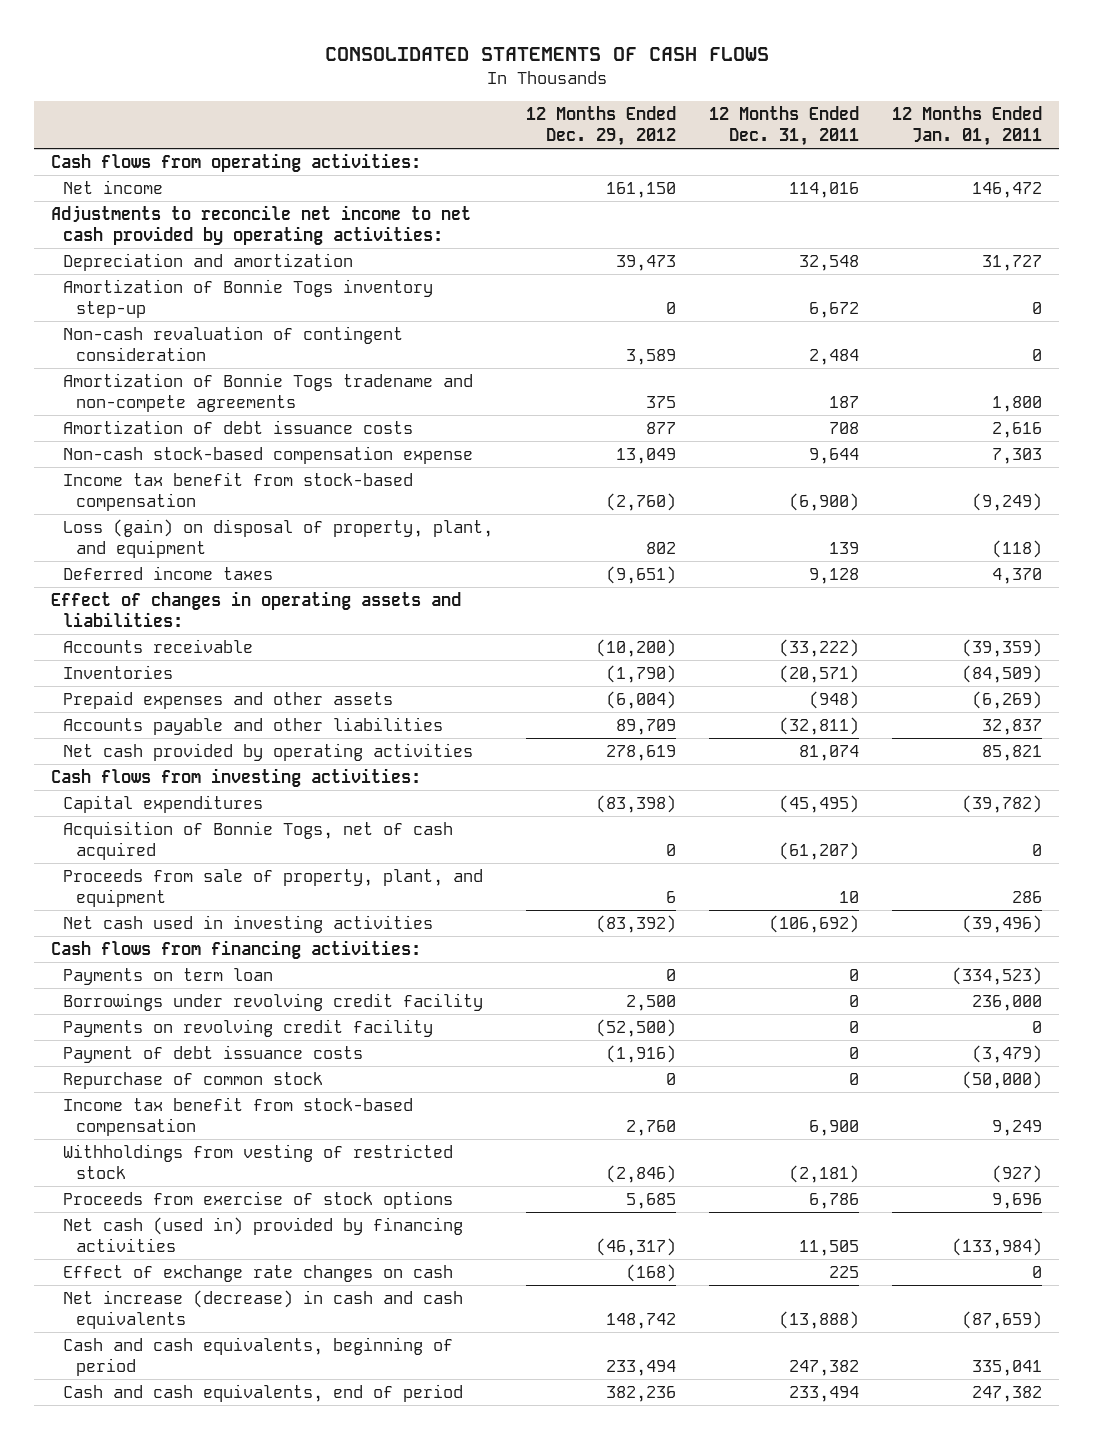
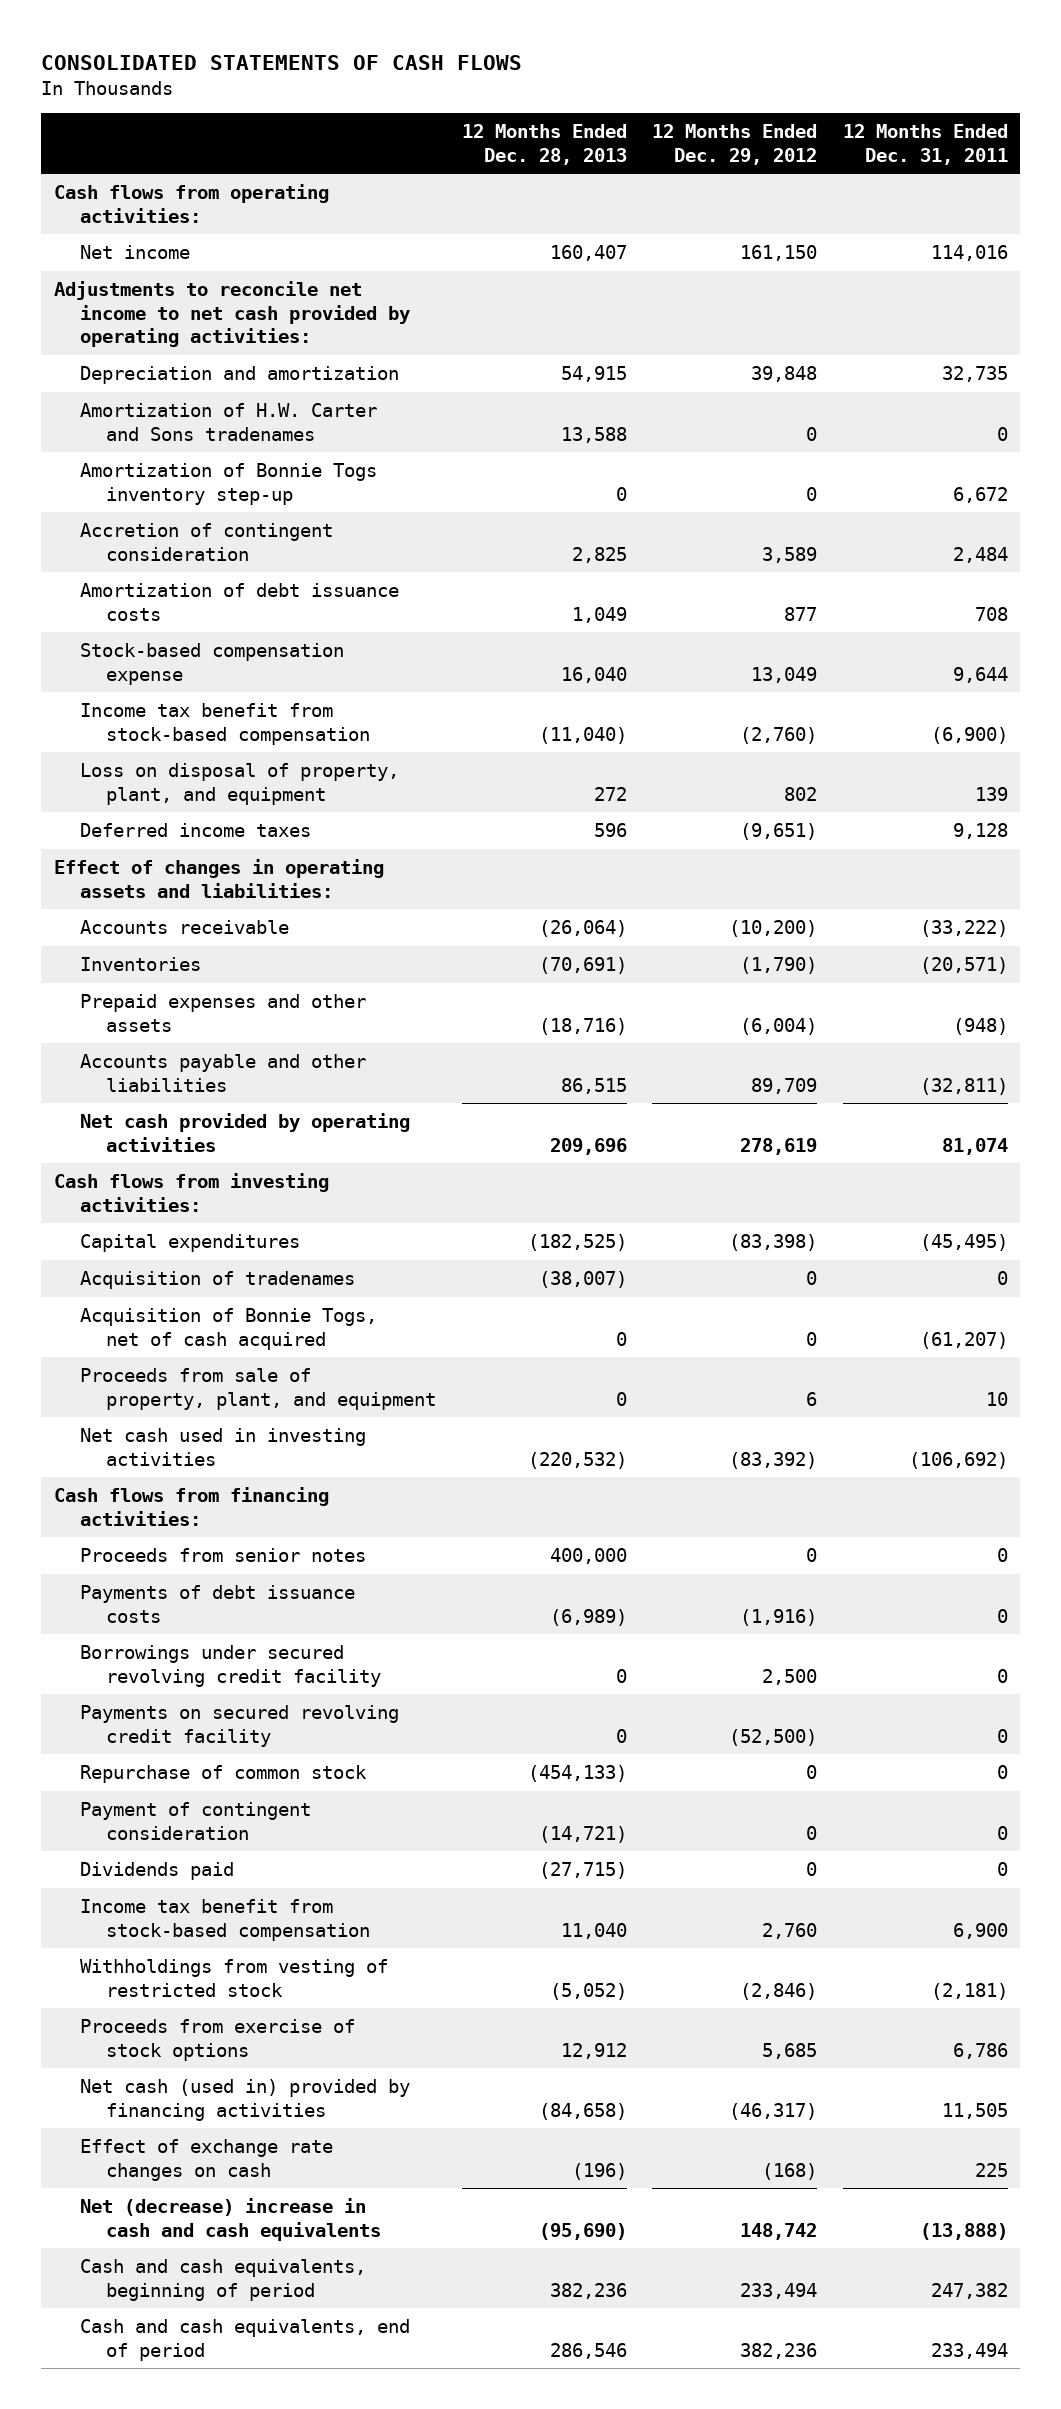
- | 12 Months Ended Dec. 29, 2012 | 12 Months Ended Dec. 31, 2011 | 12 Months Ended Jan. 01, 2011
+ | 12 Months Ended Dec. 28, 2013 | 12 Months Ended Dec. 29, 2012 | 12 Months Ended Dec. 31, 2011
- Depreciation and amortization | 39,473 | 32,548 | 31,727
+ Depreciation and amortization | 54,915 | 39,848 | 32,735
+ Amortization of H.W. Carter and Sons tradenames | 13,588 | 0 | 0
- Non-cash revaluation of contingent consideration | 3,589 | 2,484 | 0
- Amortization of Bonnie Togs tradename and non-compete agreements | 375 | 187 | 1,800
+ Accretion of contingent consideration | 2,825 | 3,589 | 2,484
- Non-cash stock-based compensation expense | 13,049 | 9,644 | 7,303
+ Stock-based compensation expense | 16,040 | 13,049 | 9,644
- Loss (gain) on disposal of property, plant, and equipment | 802 | 139 | (118)
+ Loss on disposal of property, plant, and equipment | 272 | 802 | 139
+ Acquisition of tradenames | (38,007) | 0 | 0
- Payments on term loan | 0 | 0 | (334,523)
- Borrowings under revolving credit facility | 2,500 | 0 | 236,000
- Payments on revolving credit facility | (52,500) | 0 | 0
- Payment of debt issuance costs | (1,916) | 0 | (3,479)
+ Proceeds from senior notes | 400,000 | 0 | 0
+ Payments of debt issuance costs | (6,989) | (1,916) | 0
+ Borrowings under secured revolving credit facility | 0 | 2,500 | 0
+ Payments on secured revolving credit facility | 0 | (52,500) | 0
+ Payment of contingent consideration | (14,721) | 0 | 0
+ Dividends paid | (27,715) | 0 | 0
- Net increase (decrease) in cash and cash equivalents | 148,742 | (13,888) | (87,659)
+ Net (decrease) increase in cash and cash equivalents | (95,690) | 148,742 | (13,888)

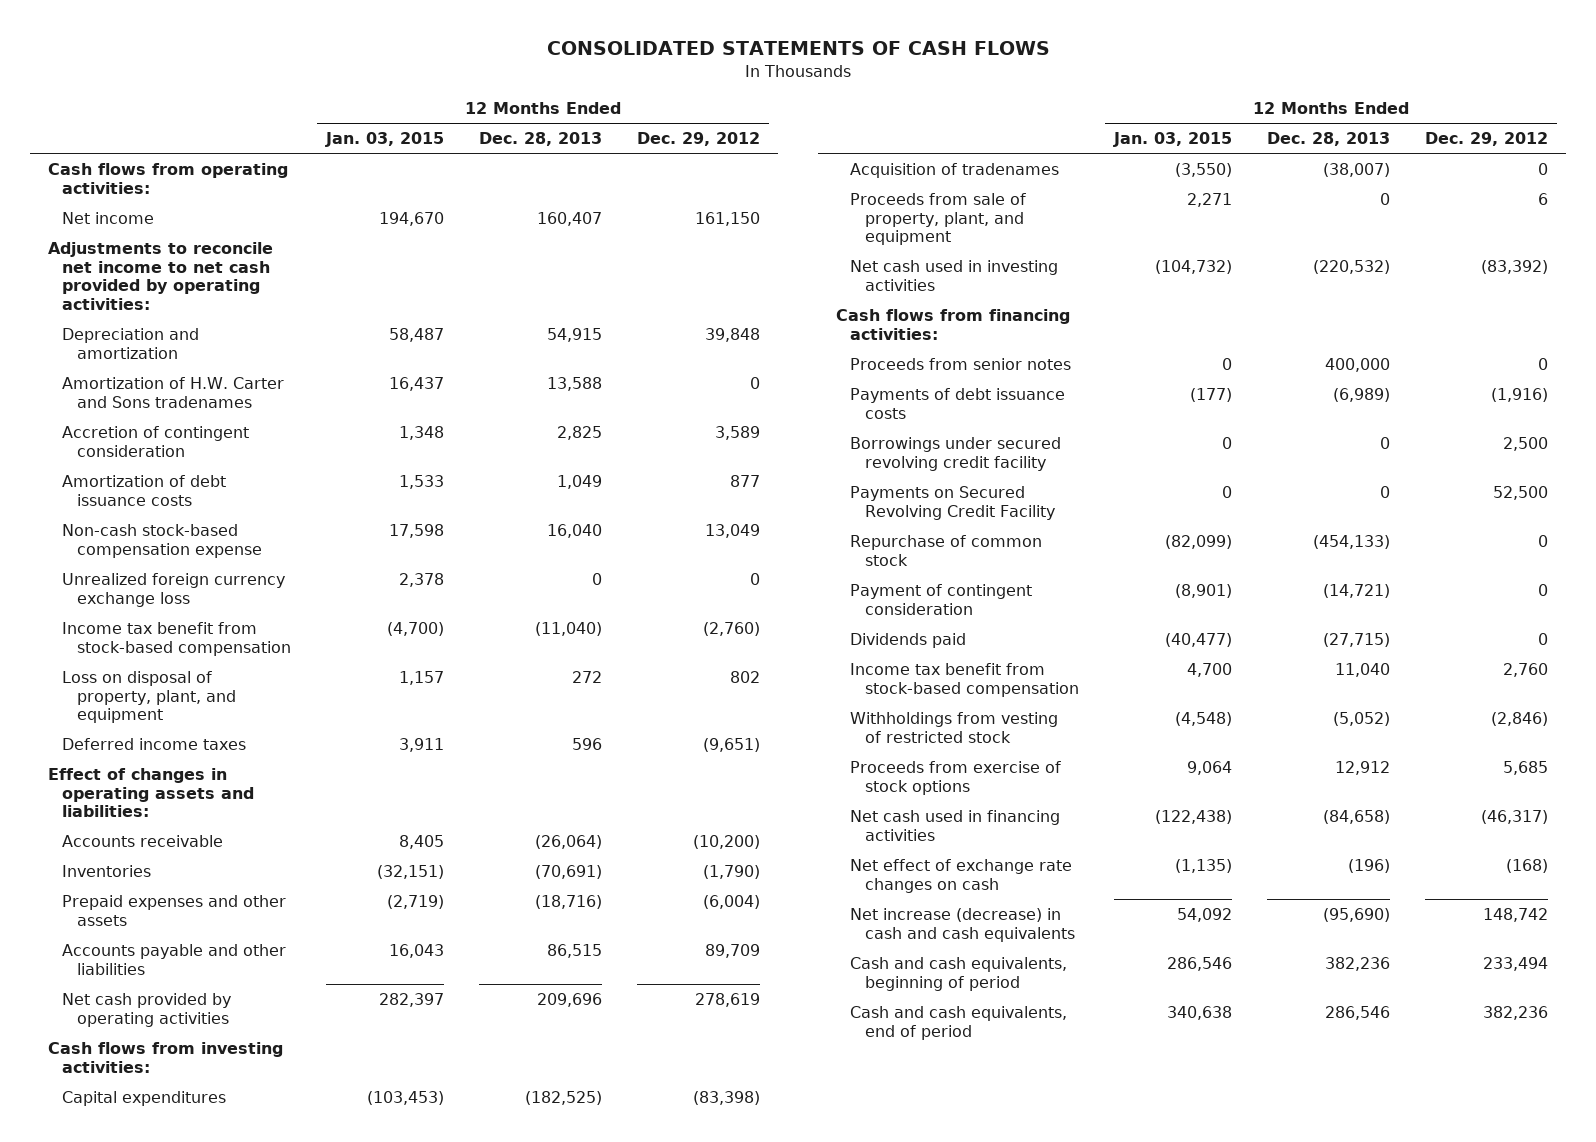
- | 12 Months Ended Dec. 28, 2013 | 12 Months Ended Dec. 29, 2012 | 12 Months Ended Dec. 31, 2011
+ | 12 Months Ended Jan. 03, 2015 | 12 Months Ended Dec. 28, 2013 | 12 Months Ended Dec. 29, 2012
- Amortization of Bonnie Togs inventory step-up | 0 | 0 | 6,672
- Stock-based compensation expense | 16,040 | 13,049 | 9,644
+ Non-cash stock-based compensation expense | 17,598 | 16,040 | 13,049
+ Unrealized foreign currency exchange loss | 2,378 | 0 | 0
- Acquisition of Bonnie Togs, net of cash acquired | 0 | 0 | (61,207)
- Payments on secured revolving credit facility | 0 | (52,500) | 0
+ Payments on Secured Revolving Credit Facility | 0 | 0 | 52,500
- Net cash (used in) provided by financing activities | (84,658) | (46,317) | 11,505
- Effect of exchange rate changes on cash | (196) | (168) | 225
- Net (decrease) increase in cash and cash equivalents | (95,690) | 148,742 | (13,888)
+ Net cash used in financing activities | (122,438) | (84,658) | (46,317)
+ Net effect of exchange rate changes on cash | (1,135) | (196) | (168)
+ Net increase (decrease) in cash and cash equivalents | 54,092 | (95,690) | 148,742

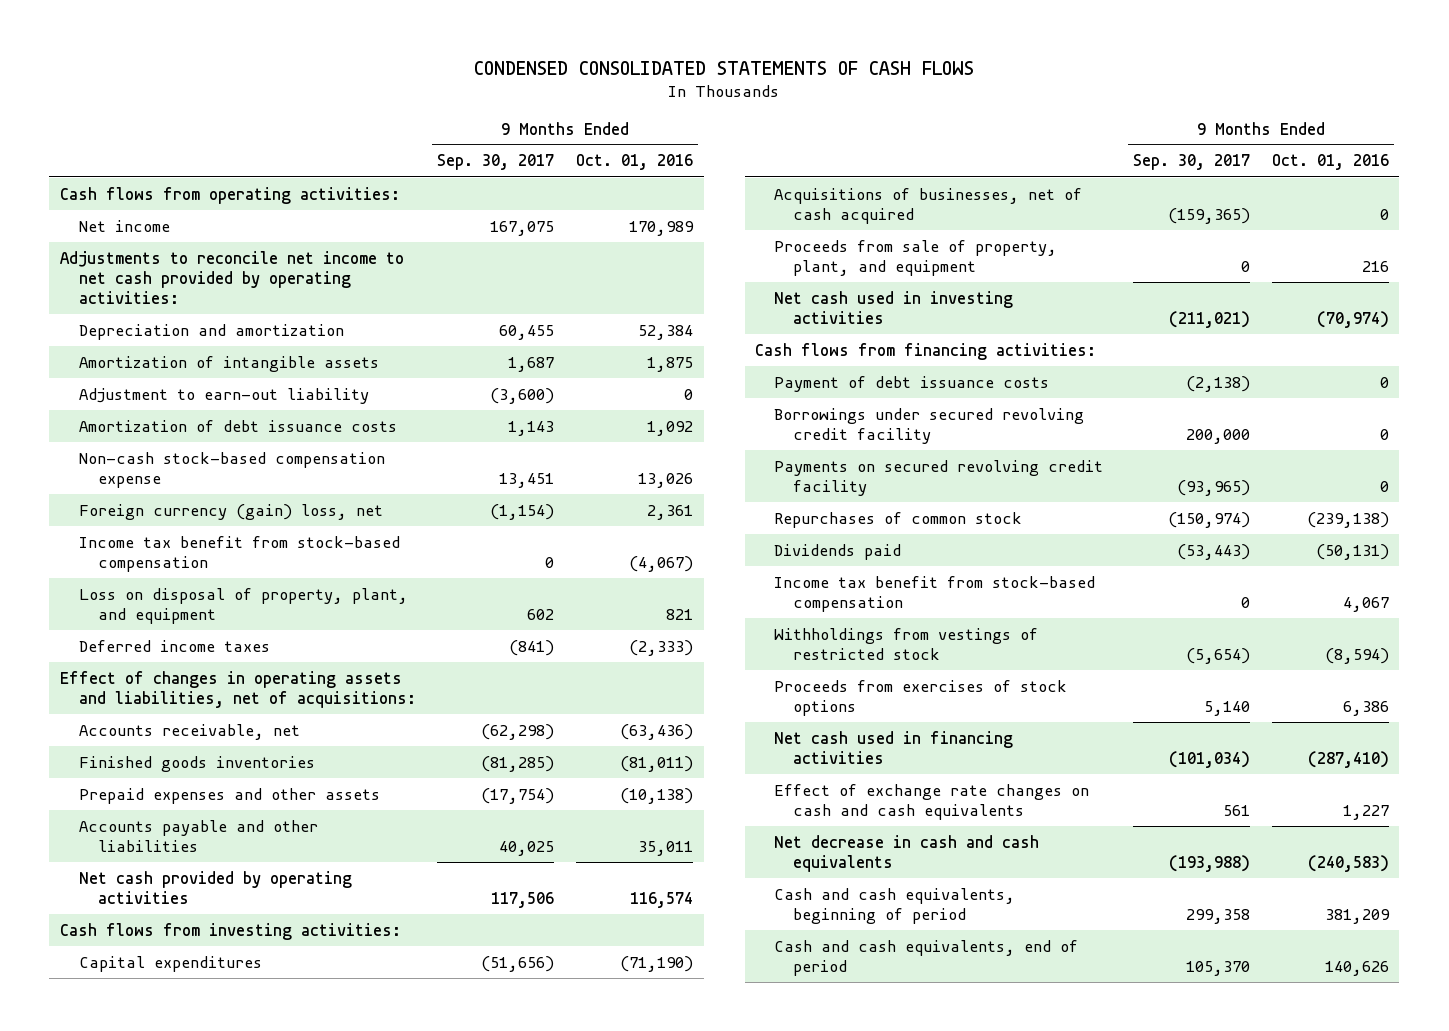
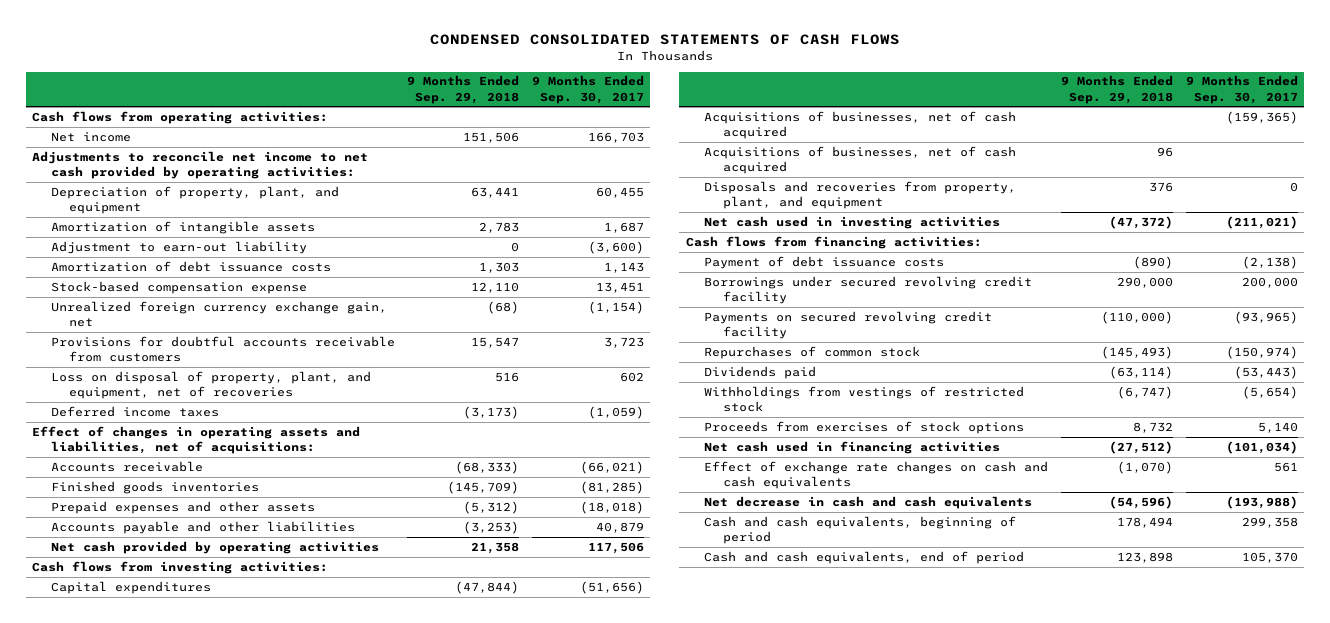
- | 9 Months Ended Sep. 30, 2017 | 9 Months Ended Oct. 01, 2016
+ | 9 Months Ended Sep. 29, 2018 | 9 Months Ended Sep. 30, 2017
- Net income | 167,075 | 170,989
+ Net income | 151,506 | 166,703
- Depreciation and amortization | 60,455 | 52,384
+ Depreciation of property, plant, and equipment | 63,441 | 60,455
- Non-cash stock-based compensation expense | 13,451 | 13,026
- Foreign currency (gain) loss, net | (1,154) | 2,361
- Income tax benefit from stock-based compensation | 0 | (4,067)
- Loss on disposal of property, plant, and equipment | 602 | 821
- Deferred income taxes | (841) | (2,333)
+ Stock-based compensation expense | 12,110 | 13,451
+ Unrealized foreign currency exchange gain, net | (68) | (1,154)
+ Provisions for doubtful accounts receivable from customers | 15,547 | 3,723
+ Loss on disposal of property, plant, and equipment, net of recoveries | 516 | 602
+ Deferred income taxes | (3,173) | (1,059)
- Accounts receivable, net | (62,298) | (63,436)
+ Accounts receivable | (68,333) | (66,021)
- Prepaid expenses and other assets | (17,754) | (10,138)
- Accounts payable and other liabilities | 40,025 | 35,011
+ Prepaid expenses and other assets | (5,312) | (18,018)
+ Accounts payable and other liabilities | (3,253) | 40,879
- Proceeds from sale of property, plant, and equipment | 0 | 216
+ Acquisitions of businesses, net of cash acquired | 96 |
+ Disposals and recoveries from property, plant, and equipment | 376 | 0
- Income tax benefit from stock-based compensation | 0 | 4,067

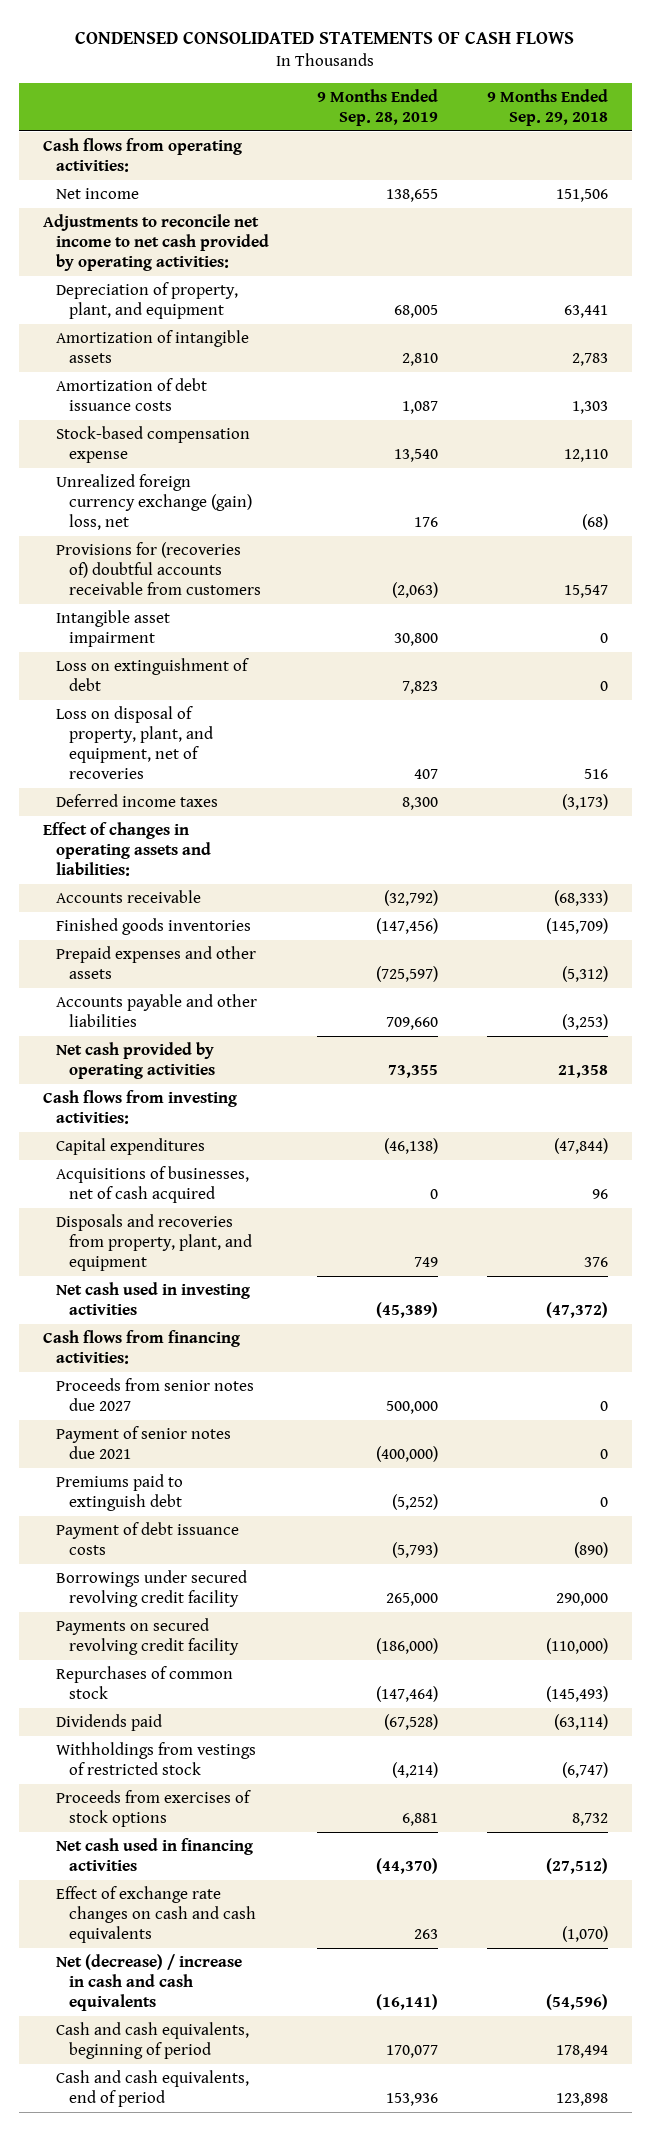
- | 9 Months Ended Sep. 29, 2018 | 9 Months Ended Sep. 30, 2017
+ | 9 Months Ended Sep. 28, 2019 | 9 Months Ended Sep. 29, 2018
- Adjustment to earn-out liability | 0 | (3,600)
- Unrealized foreign currency exchange gain, net | (68) | (1,154)
- Provisions for doubtful accounts receivable from customers | 15,547 | 3,723
+ Unrealized foreign currency exchange (gain) loss, net | 176 | (68)
+ Provisions for (recoveries of) doubtful accounts receivable from customers | (2,063) | 15,547
+ Intangible asset impairment | 30,800 | 0
+ Loss on extinguishment of debt | 7,823 | 0
- Effect of changes in operating assets and liabilities, net of acquisitions:
+ Effect of changes in operating assets and liabilities:
- Acquisitions of businesses, net of cash acquired | | (159,365)
+ Proceeds from senior notes due 2027 | 500,000 | 0
+ Payment of senior notes due 2021 | (400,000) | 0
+ Premiums paid to extinguish debt | (5,252) | 0
- Net decrease in cash and cash equivalents | (54,596) | (193,988)
+ Net (decrease) / increase in cash and cash equivalents | (16,141) | (54,596)

